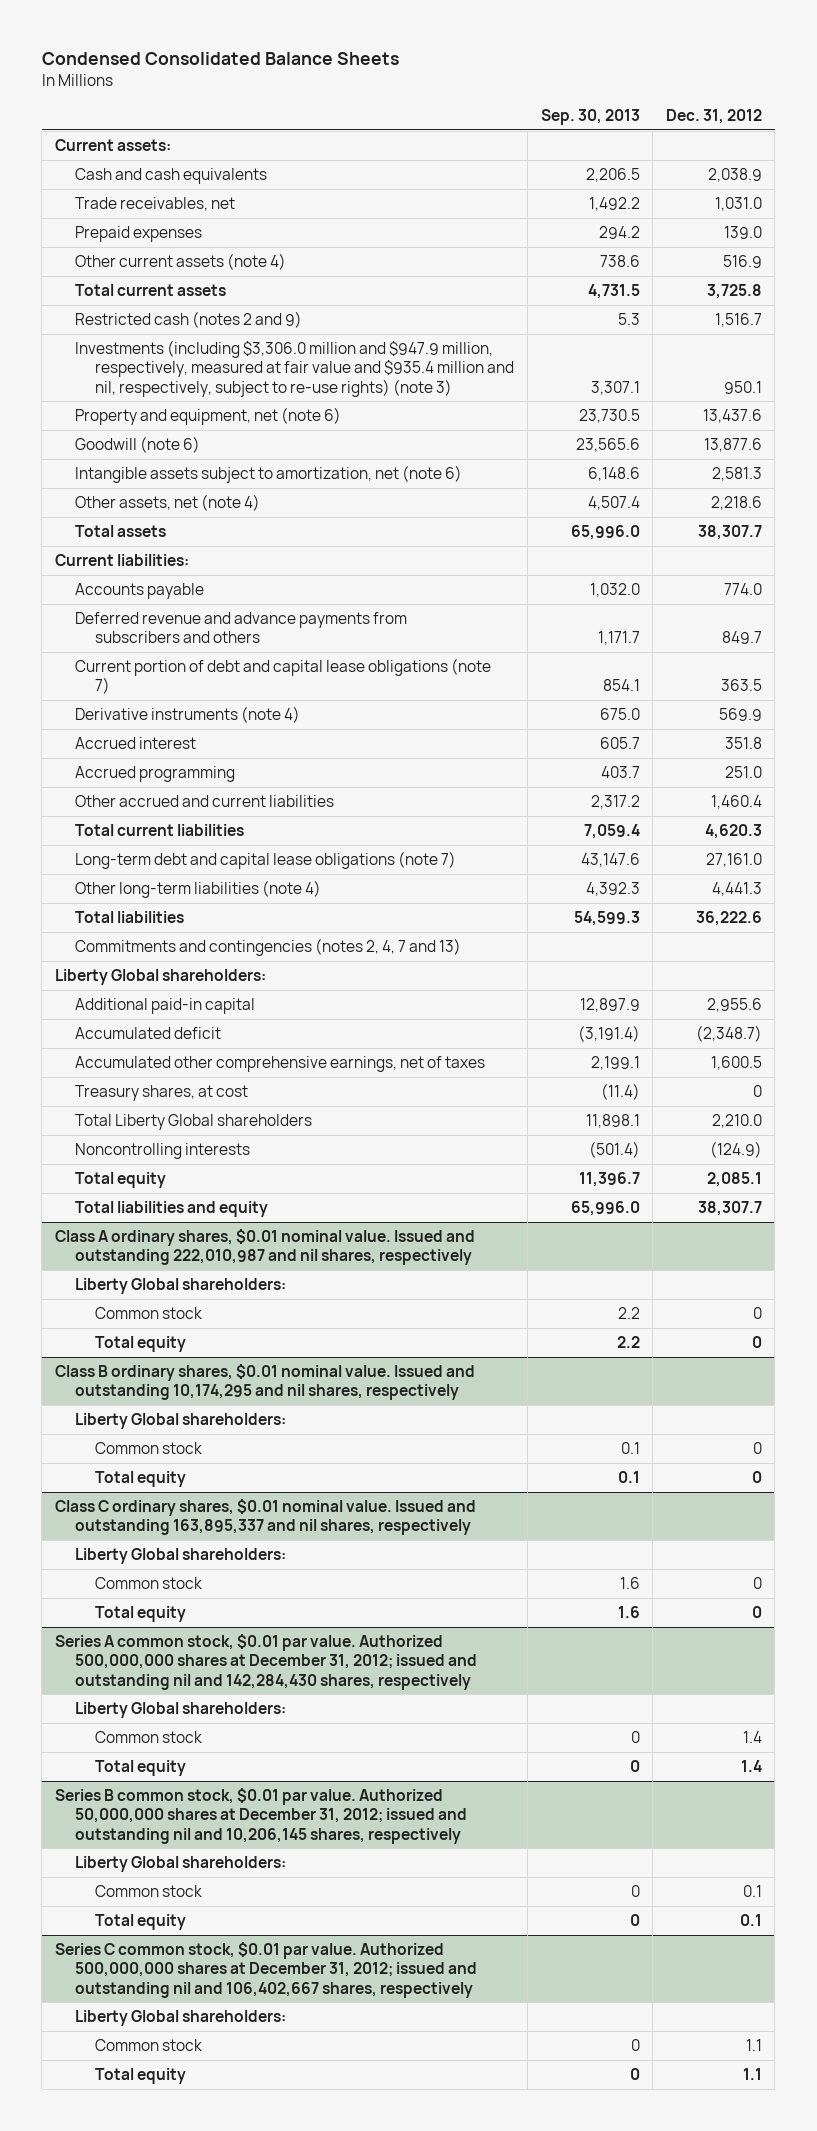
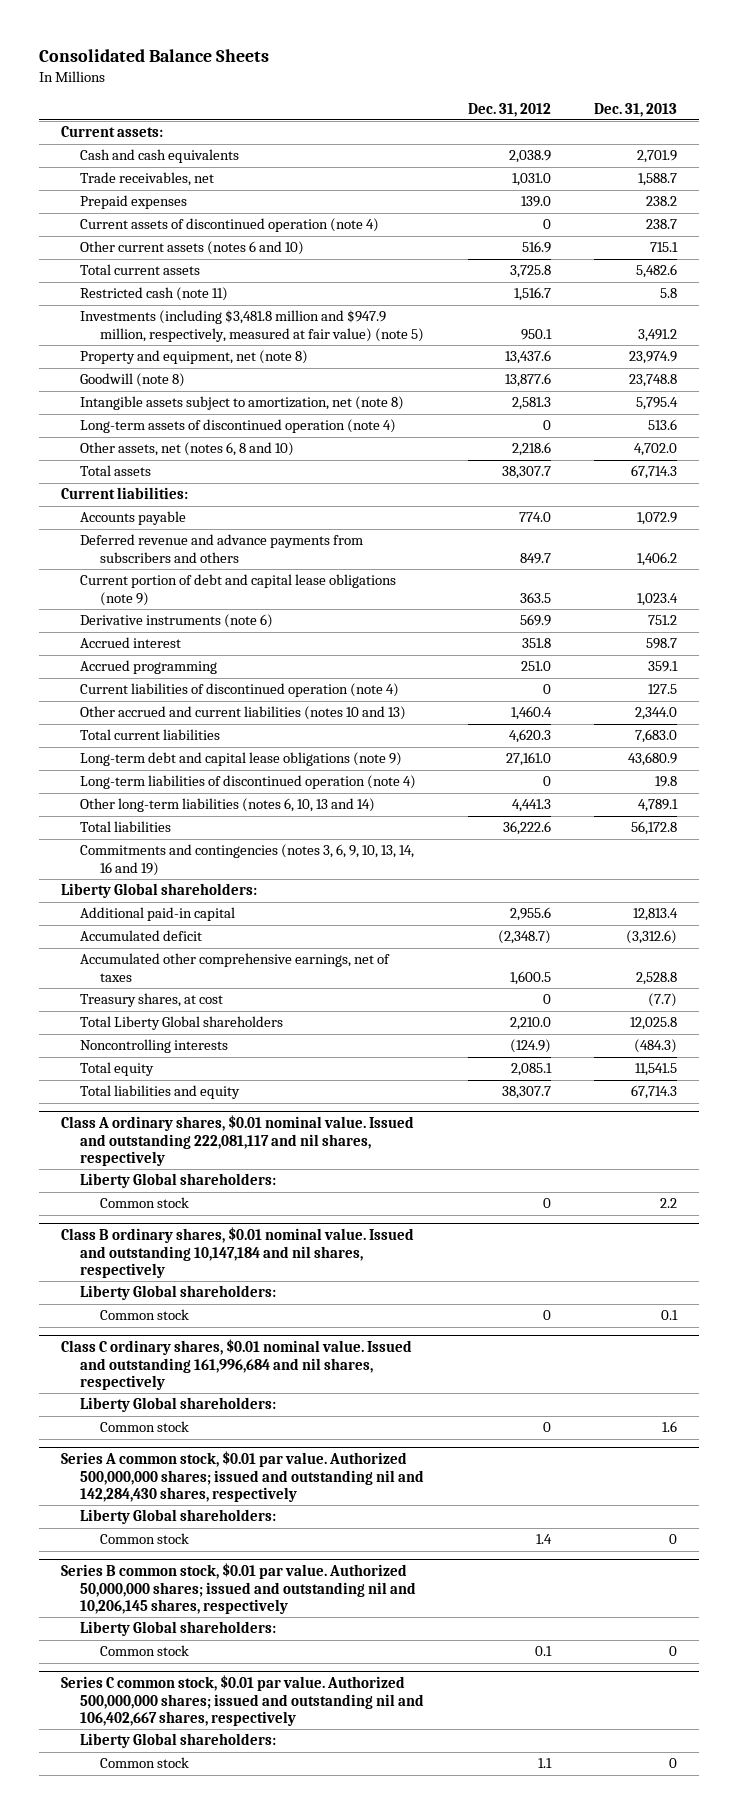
- Condensed Consolidated Balance Sheets
+ Consolidated Balance Sheets
- | Sep. 30, 2013 | Dec. 31, 2012
+ | Dec. 31, 2012 | Dec. 31, 2013
- Other current assets (note 4) | 738.6 | 516.9
+ Current assets of discontinued operation (note 4) | 0 | 238.7
+ Other current assets (notes 6 and 10) | 516.9 | 715.1
- Restricted cash (notes 2 and 9) | 5.3 | 1,516.7
- Investments (including $3,306.0 million and $947.9 million, respectively, measured at fair value and $935.4 million and nil, respectively, subject to re-use rights) (note 3) | 3,307.1 | 950.1
- Property and equipment, net (note 6) | 23,730.5 | 13,437.6
- Goodwill (note 6) | 23,565.6 | 13,877.6
- Intangible assets subject to amortization, net (note 6) | 6,148.6 | 2,581.3
- Other assets, net (note 4) | 4,507.4 | 2,218.6
+ Restricted cash (note 11) | 1,516.7 | 5.8
+ Investments (including $3,481.8 million and $947.9 million, respectively, measured at fair value) (note 5) | 950.1 | 3,491.2
+ Property and equipment, net (note 8) | 13,437.6 | 23,974.9
+ Goodwill (note 8) | 13,877.6 | 23,748.8
+ Intangible assets subject to amortization, net (note 8) | 2,581.3 | 5,795.4
+ Long-term assets of discontinued operation (note 4) | 0 | 513.6
+ Other assets, net (notes 6, 8 and 10) | 2,218.6 | 4,702.0
- Current portion of debt and capital lease obligations (note 7) | 854.1 | 363.5
- Derivative instruments (note 4) | 675.0 | 569.9
+ Current portion of debt and capital lease obligations (note 9) | 363.5 | 1,023.4
+ Derivative instruments (note 6) | 569.9 | 751.2
- Other accrued and current liabilities | 2,317.2 | 1,460.4
+ Current liabilities of discontinued operation (note 4) | 0 | 127.5
+ Other accrued and current liabilities (notes 10 and 13) | 1,460.4 | 2,344.0
- Long-term debt and capital lease obligations (note 7) | 43,147.6 | 27,161.0
- Other long-term liabilities (note 4) | 4,392.3 | 4,441.3
+ Long-term debt and capital lease obligations (note 9) | 27,161.0 | 43,680.9
+ Long-term liabilities of discontinued operation (note 4) | 0 | 19.8
+ Other long-term liabilities (notes 6, 10, 13 and 14) | 4,441.3 | 4,789.1
- Commitments and contingencies (notes 2, 4, 7 and 13)
+ Commitments and contingencies (notes 3, 6, 9, 10, 13, 14, 16 and 19)
- Class A ordinary shares, $0.01 nominal value. Issued and outstanding 222,010,987 and nil shares, respectively
+ Class A ordinary shares, $0.01 nominal value. Issued and outstanding 222,081,117 and nil shares, respectively
- Total equity | 2.2 | 0
- Class B ordinary shares, $0.01 nominal value. Issued and outstanding 10,174,295 and nil shares, respectively
+ Class B ordinary shares, $0.01 nominal value. Issued and outstanding 10,147,184 and nil shares, respectively
- Total equity | 0.1 | 0
- Class C ordinary shares, $0.01 nominal value. Issued and outstanding 163,895,337 and nil shares, respectively
+ Class C ordinary shares, $0.01 nominal value. Issued and outstanding 161,996,684 and nil shares, respectively
- Total equity | 1.6 | 0
- Series A common stock, $0.01 par value. Authorized 500,000,000 shares at December 31, 2012; issued and outstanding nil and 142,284,430 shares, respectively
+ Series A common stock, $0.01 par value. Authorized 500,000,000 shares; issued and outstanding nil and 142,284,430 shares, respectively
- Total equity | 0 | 1.4
- Series B common stock, $0.01 par value. Authorized 50,000,000 shares at December 31, 2012; issued and outstanding nil and 10,206,145 shares, respectively
+ Series B common stock, $0.01 par value. Authorized 50,000,000 shares; issued and outstanding nil and 10,206,145 shares, respectively
- Total equity | 0 | 0.1
- Series C common stock, $0.01 par value. Authorized 500,000,000 shares at December 31, 2012; issued and outstanding nil and 106,402,667 shares, respectively
+ Series C common stock, $0.01 par value. Authorized 500,000,000 shares; issued and outstanding nil and 106,402,667 shares, respectively
- Total equity | 0 | 1.1

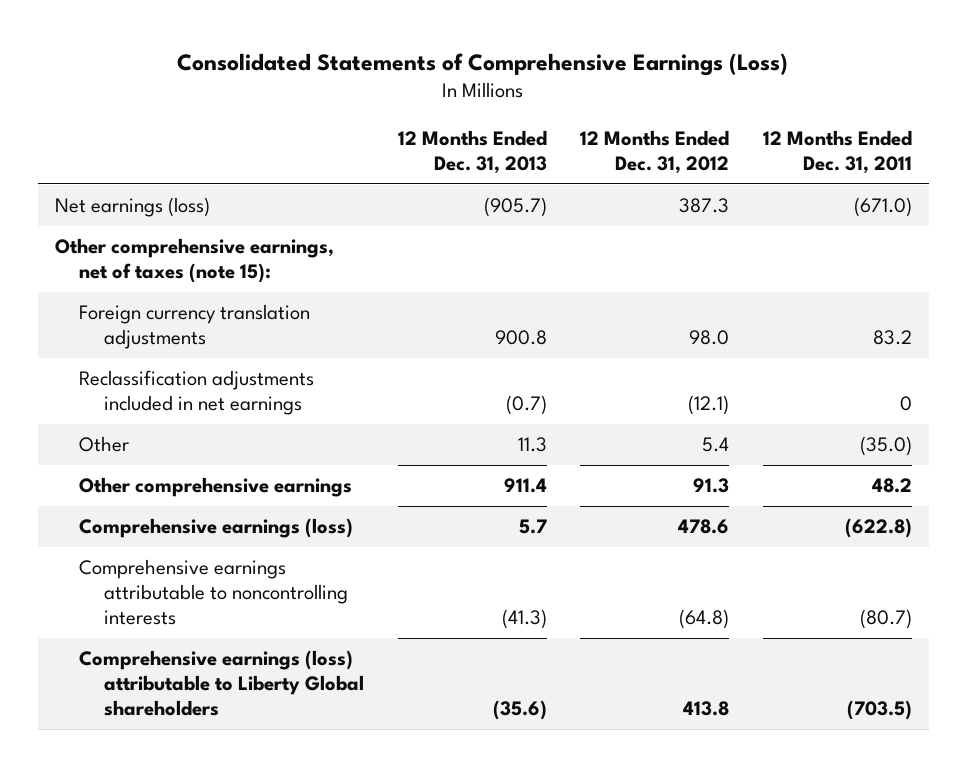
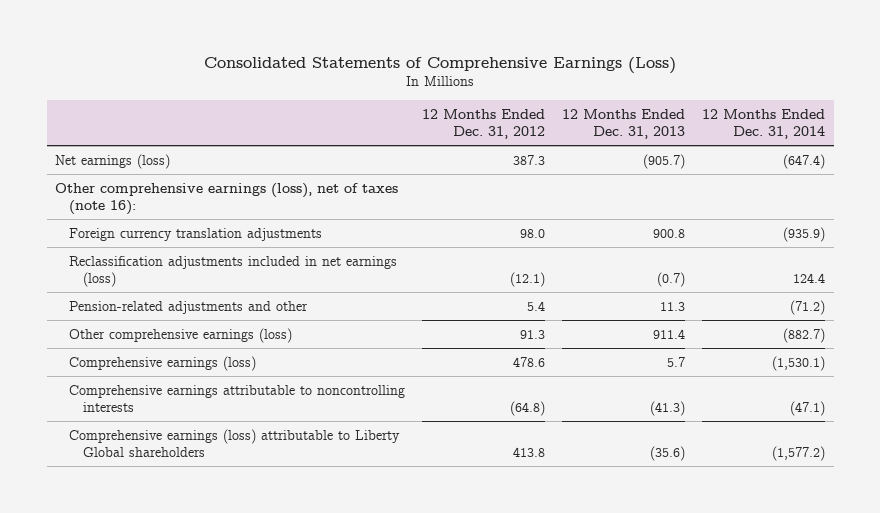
- | 12 Months Ended Dec. 31, 2013 | 12 Months Ended Dec. 31, 2012 | 12 Months Ended Dec. 31, 2011
+ | 12 Months Ended Dec. 31, 2012 | 12 Months Ended Dec. 31, 2013 | 12 Months Ended Dec. 31, 2014
- Other comprehensive earnings, net of taxes (note 15):
+ Other comprehensive earnings (loss), net of taxes (note 16):
- Reclassification adjustments included in net earnings | (0.7) | (12.1) | 0
- Other | 11.3 | 5.4 | (35.0)
- Other comprehensive earnings | 911.4 | 91.3 | 48.2
+ Reclassification adjustments included in net earnings (loss) | (12.1) | (0.7) | 124.4
+ Pension-related adjustments and other | 5.4 | 11.3 | (71.2)
+ Other comprehensive earnings (loss) | 91.3 | 911.4 | (882.7)

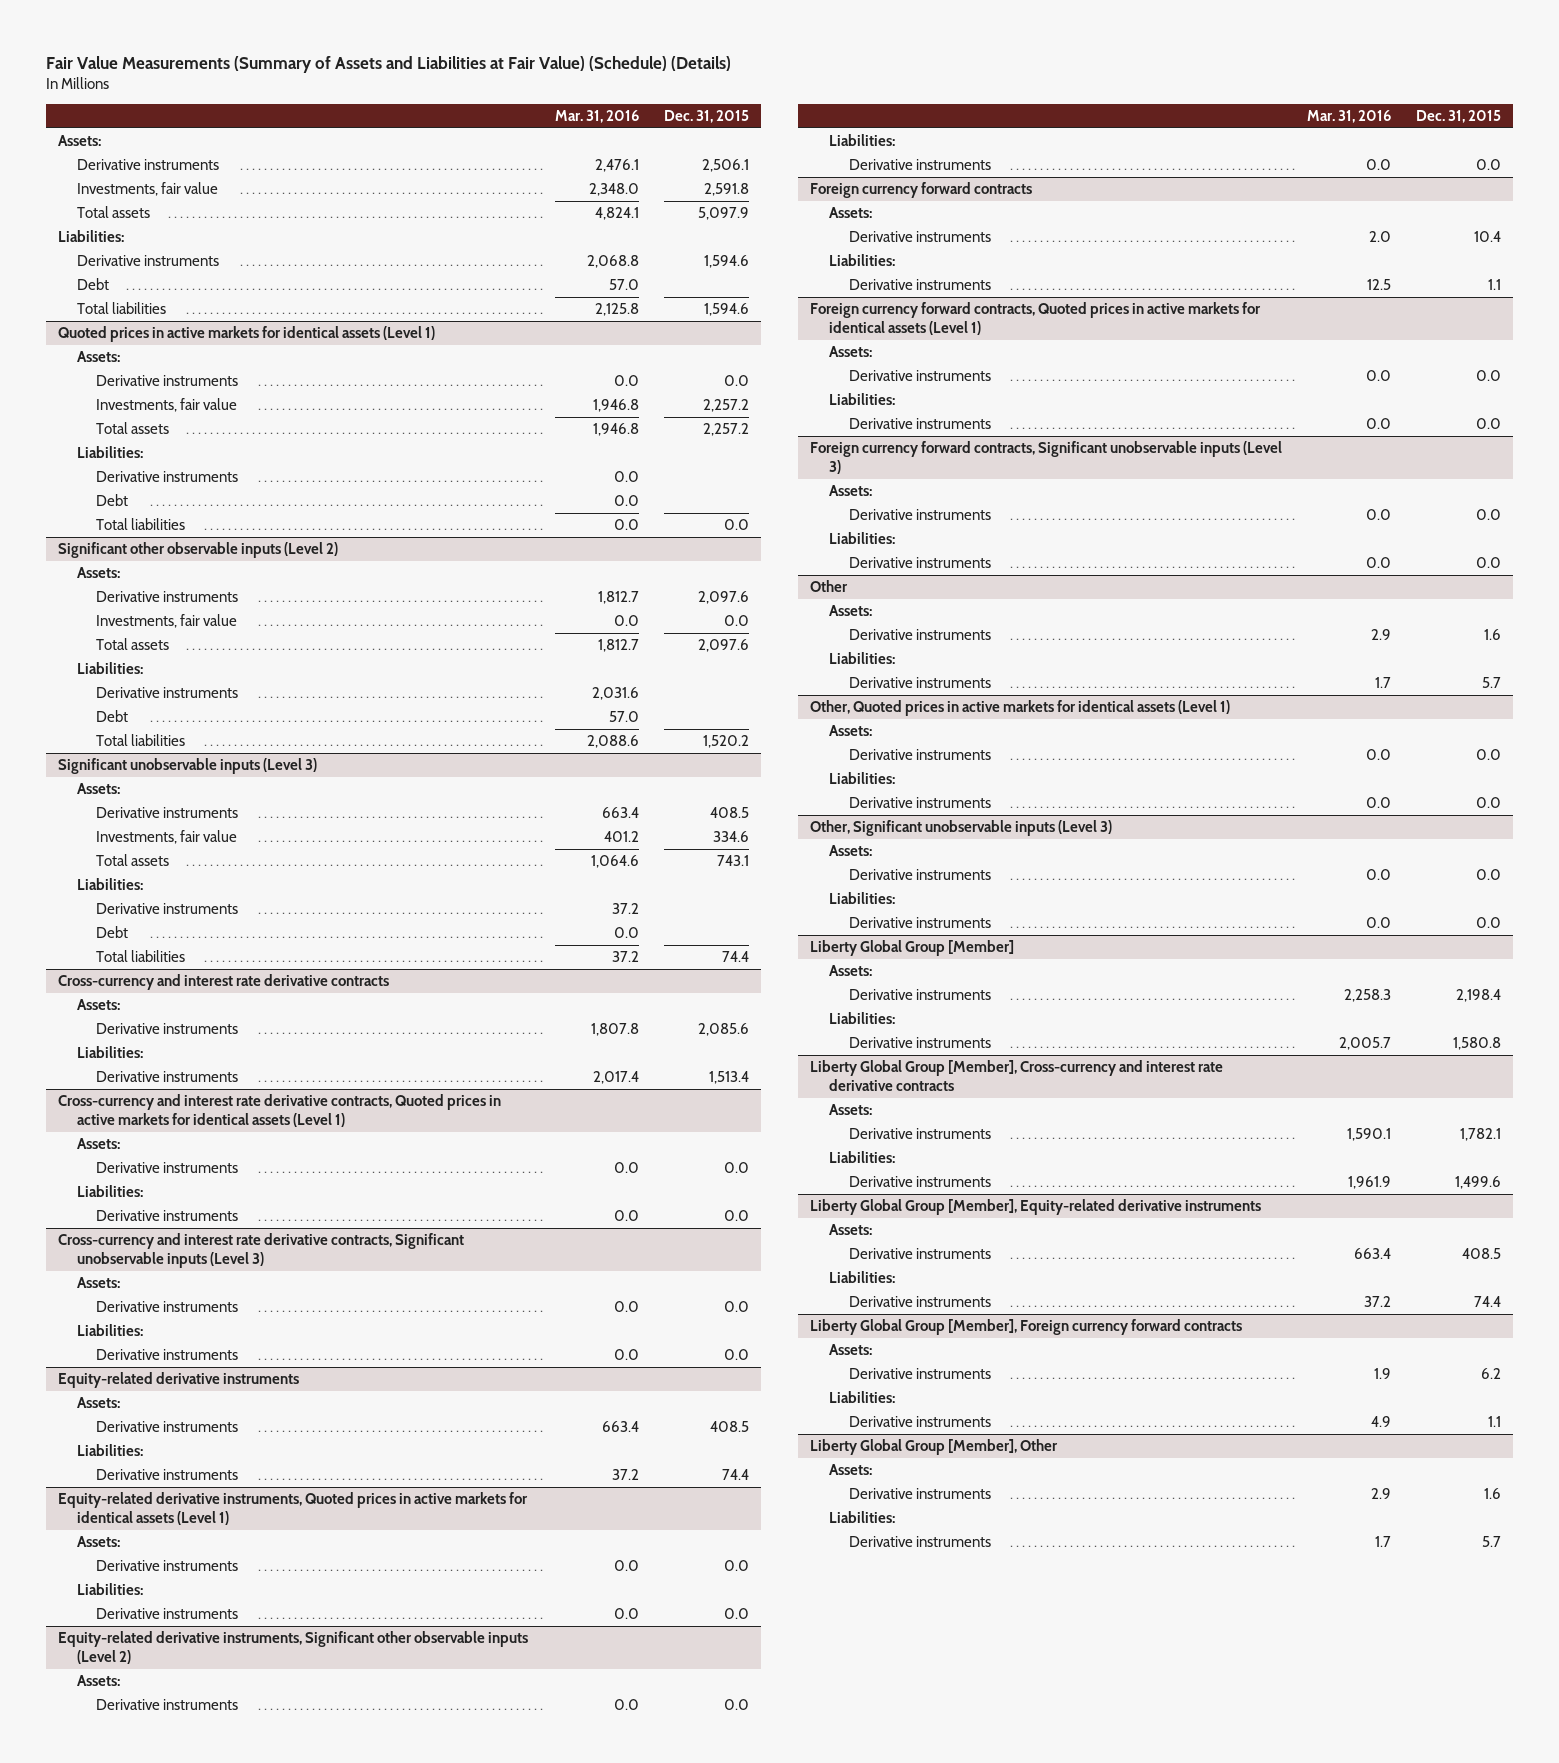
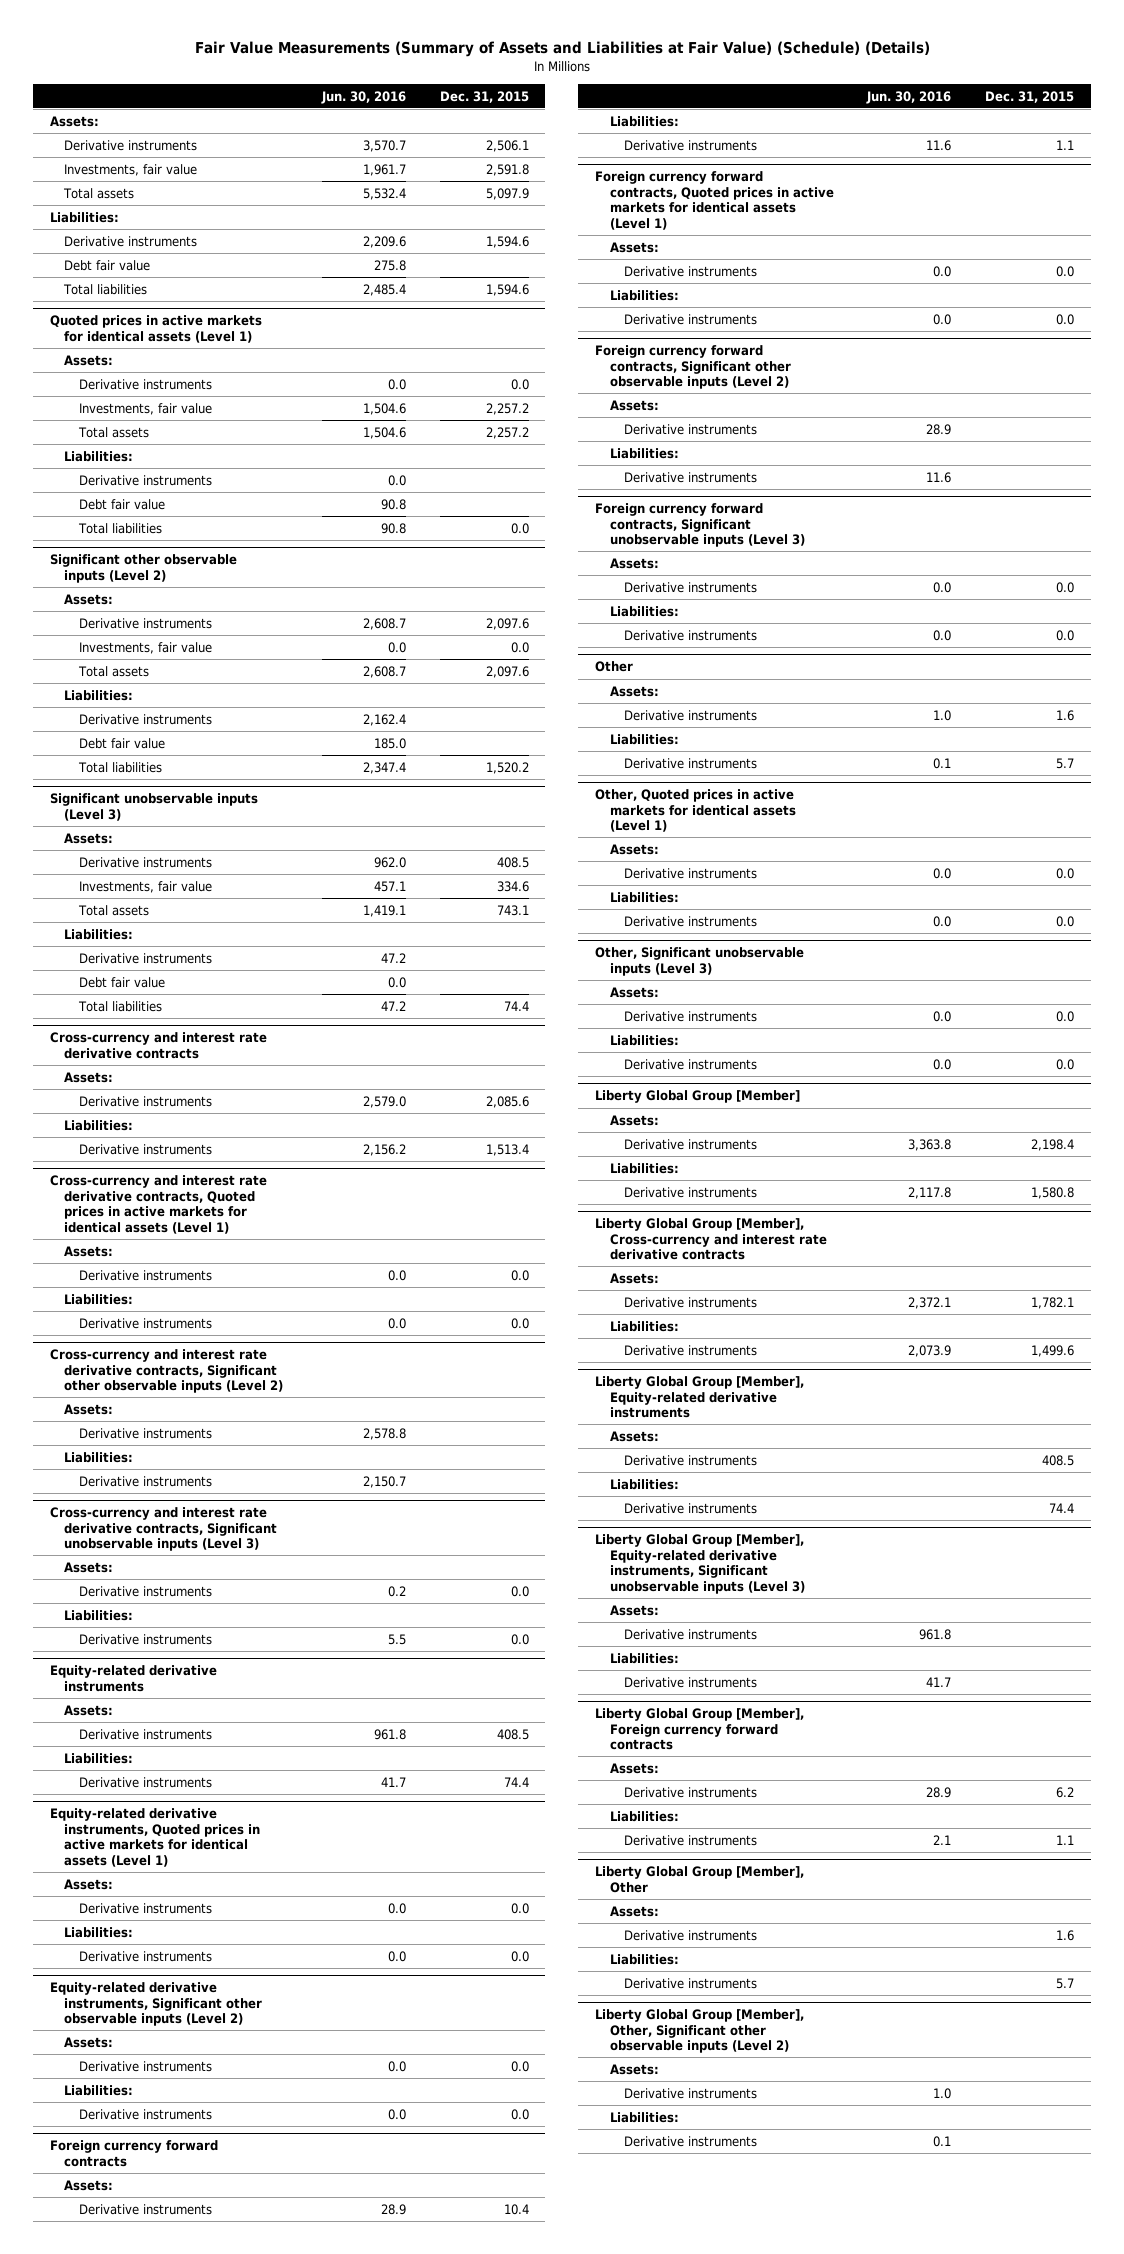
- | Mar. 31, 2016 | Dec. 31, 2015
+ | Jun. 30, 2016 | Dec. 31, 2015
- Debt | 57.0 |
+ Debt fair value | 275.8 |
@ Quoted prices in active markets for identical assets (Level 1)
- Debt | 0.0 |
+ Debt fair value | 90.8 |
@ Significant other observable inputs (Level 2)
- Debt | 57.0 |
+ Debt fair value | 185.0 |
@ Significant unobservable inputs (Level 3)
- Debt | 0.0 |
+ Debt fair value | 0.0 |
+ Cross-currency and interest rate derivative contracts, Significant other observable inputs (Level 2)
+ Assets:
+ Derivative instruments | 2,578.8 |
+ Liabilities:
+ Derivative instruments | 2,150.7 |
+ Foreign currency forward contracts, Significant other observable inputs (Level 2)
+ Assets:
+ Derivative instruments | 28.9 |
+ Liabilities:
+ Derivative instruments | 11.6 |
+ Liberty Global Group [Member], Equity-related derivative instruments, Significant unobservable inputs (Level 3)
+ Assets:
+ Derivative instruments | 961.8 |
+ Liabilities:
+ Derivative instruments | 41.7 |
+ Liberty Global Group [Member], Other, Significant other observable inputs (Level 2)
+ Assets:
+ Derivative instruments | 1.0 |
+ Liabilities:
+ Derivative instruments | 0.1 |

